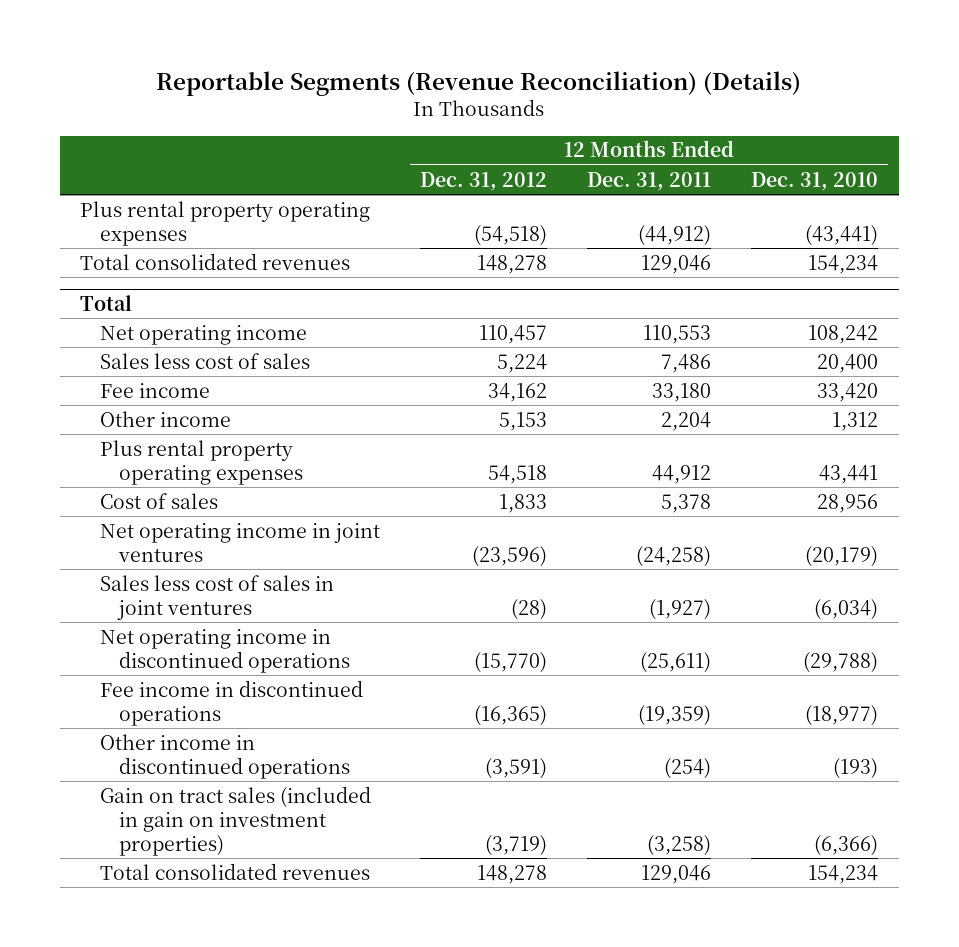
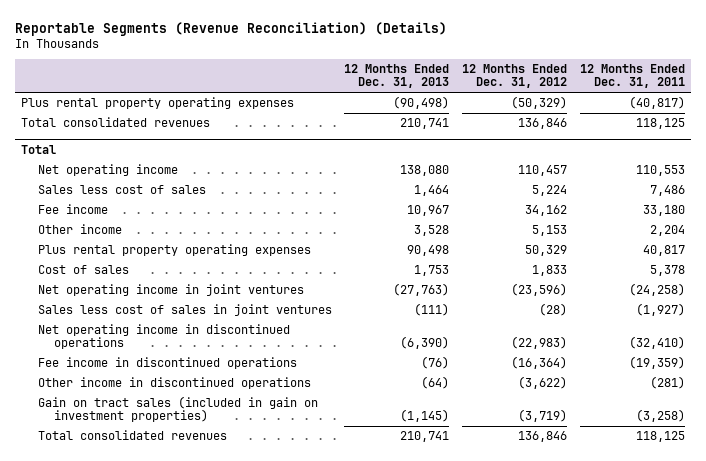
- | 12 Months Ended Dec. 31, 2012 | 12 Months Ended Dec. 31, 2011 | 12 Months Ended Dec. 31, 2010
+ | 12 Months Ended Dec. 31, 2013 | 12 Months Ended Dec. 31, 2012 | 12 Months Ended Dec. 31, 2011
- Plus rental property operating expenses | (54,518) | (44,912) | (43,441)
- Total consolidated revenues | 148,278 | 129,046 | 154,234
+ Plus rental property operating expenses | (90,498) | (50,329) | (40,817)
+ Total consolidated revenues | 210,741 | 136,846 | 118,125
@ Total
- Plus rental property operating expenses | 54,518 | 44,912 | 43,441
+ Plus rental property operating expenses | 90,498 | 50,329 | 40,817
- Net operating income in discontinued operations | (15,770) | (25,611) | (29,788)
- Fee income in discontinued operations | (16,365) | (19,359) | (18,977)
- Other income in discontinued operations | (3,591) | (254) | (193)
+ Net operating income in discontinued operations | (6,390) | (22,983) | (32,410)
+ Fee income in discontinued operations | (76) | (16,364) | (19,359)
+ Other income in discontinued operations | (64) | (3,622) | (281)
- Total consolidated revenues | 148,278 | 129,046 | 154,234
+ Total consolidated revenues | 210,741 | 136,846 | 118,125

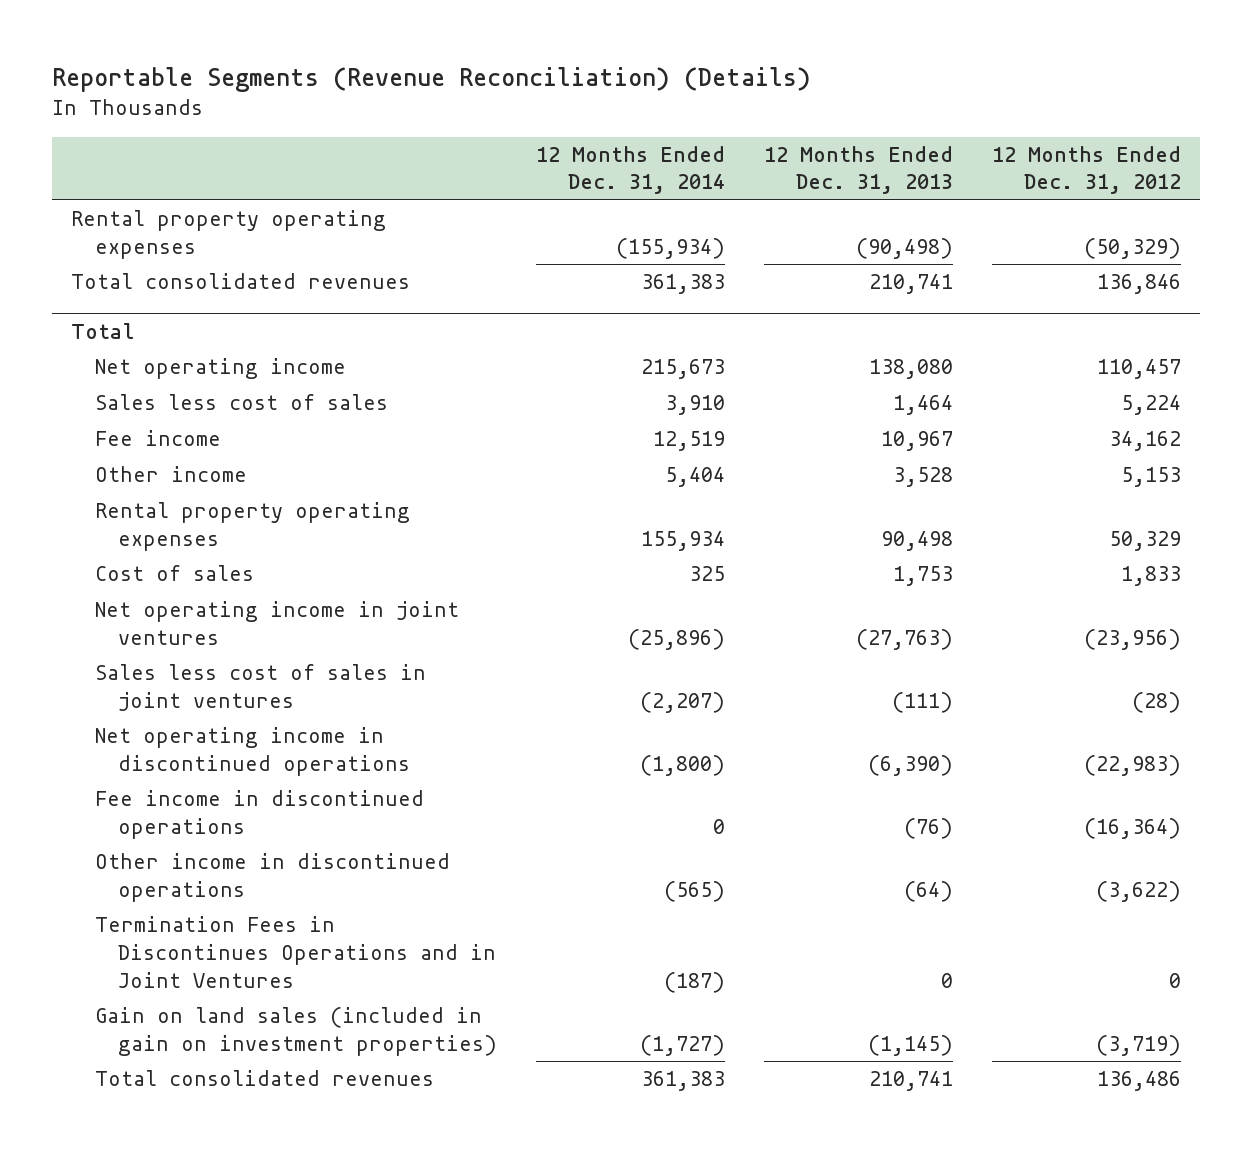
- | 12 Months Ended Dec. 31, 2013 | 12 Months Ended Dec. 31, 2012 | 12 Months Ended Dec. 31, 2011
+ | 12 Months Ended Dec. 31, 2014 | 12 Months Ended Dec. 31, 2013 | 12 Months Ended Dec. 31, 2012
- Plus rental property operating expenses | (90,498) | (50,329) | (40,817)
+ Rental property operating expenses | (155,934) | (90,498) | (50,329)
@ Total
- Plus rental property operating expenses | 90,498 | 50,329 | 40,817
+ Rental property operating expenses | 155,934 | 90,498 | 50,329
- Net operating income in joint ventures | (27,763) | (23,596) | (24,258)
+ Net operating income in joint ventures | (25,896) | (27,763) | (23,956)
- Gain on tract sales (included in gain on investment properties) | (1,145) | (3,719) | (3,258)
- Total consolidated revenues | 210,741 | 136,846 | 118,125
+ Termination Fees in Discontinues Operations and in Joint Ventures | (187) | 0 | 0
+ Gain on land sales (included in gain on investment properties) | (1,727) | (1,145) | (3,719)
+ Total consolidated revenues | 361,383 | 210,741 | 136,486

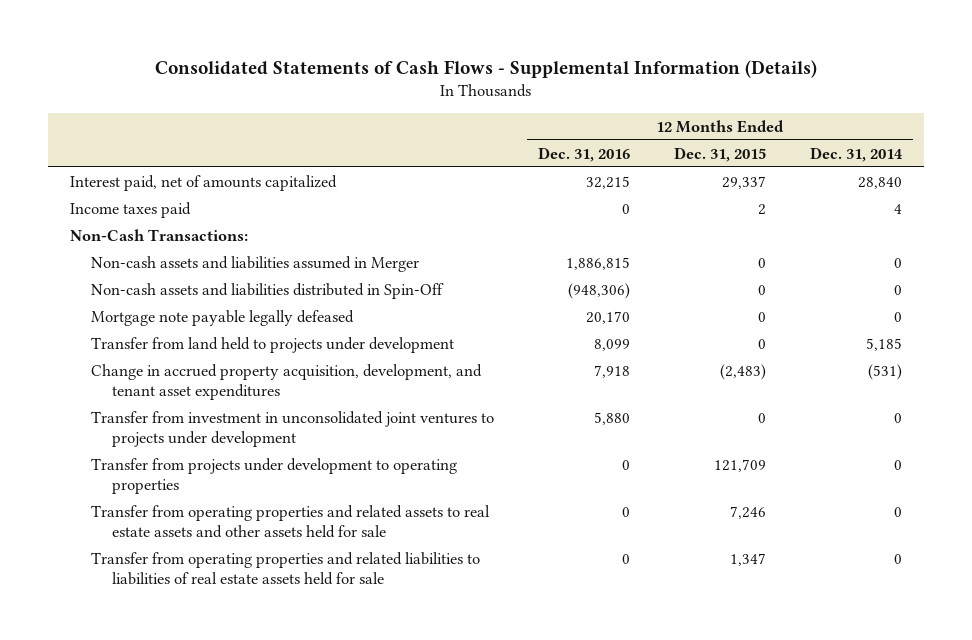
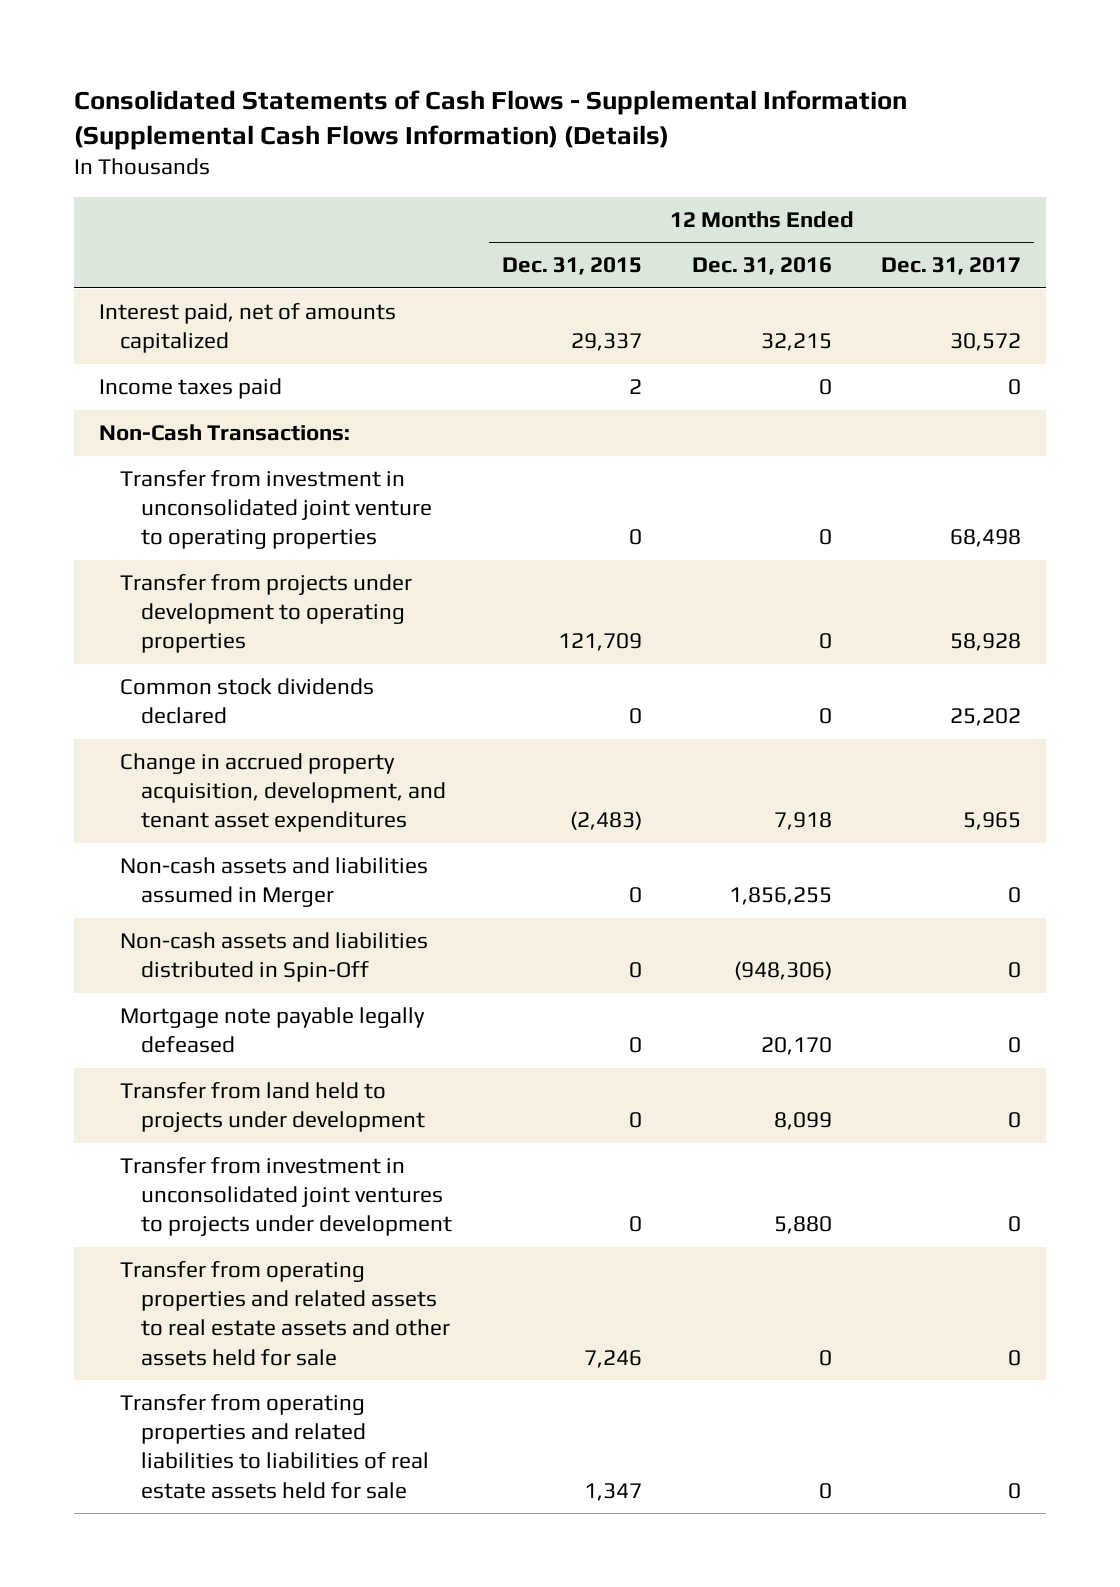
- Consolidated Statements of Cash Flows - Supplemental Information (Details)
+ Consolidated Statements of Cash Flows - Supplemental Information (Supplemental Cash Flows Information) (Details)
- | 12 Months Ended Dec. 31, 2016 | 12 Months Ended Dec. 31, 2015 | 12 Months Ended Dec. 31, 2014
+ | 12 Months Ended Dec. 31, 2015 | 12 Months Ended Dec. 31, 2016 | 12 Months Ended Dec. 31, 2017
- Non-cash assets and liabilities assumed in Merger | 1,886,815 | 0 | 0
+ Transfer from investment in unconsolidated joint venture to operating properties | 0 | 0 | 68,498
moved up: Transfer from projects under development to operating properties | 121,709 | 0 | 58,928
+ Common stock dividends declared | 0 | 0 | 25,202
moved up: Change in accrued property acquisition, development, and tenant asset expenditures | (2,483) | 7,918 | 5,965
+ Non-cash assets and liabilities assumed in Merger | 0 | 1,856,255 | 0

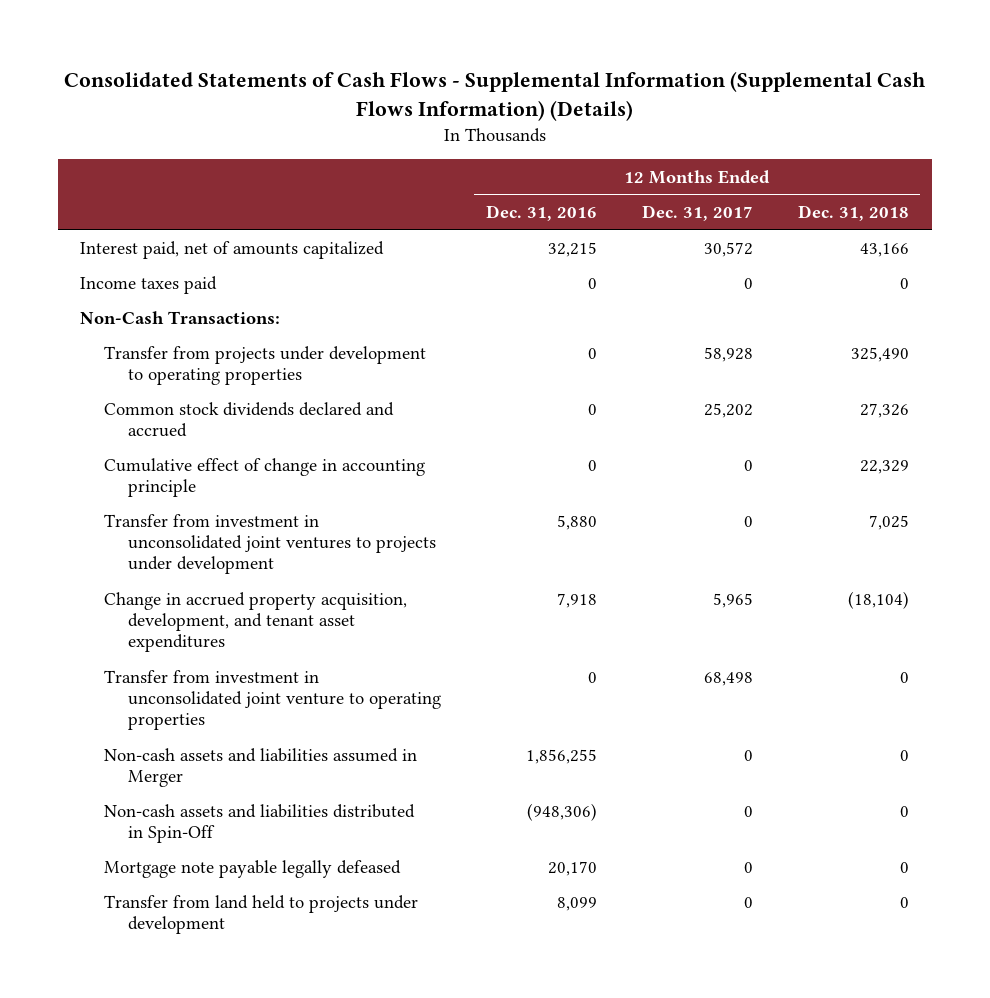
- | 12 Months Ended Dec. 31, 2015 | 12 Months Ended Dec. 31, 2016 | 12 Months Ended Dec. 31, 2017
+ | 12 Months Ended Dec. 31, 2016 | 12 Months Ended Dec. 31, 2017 | 12 Months Ended Dec. 31, 2018
- Common stock dividends declared | 0 | 0 | 25,202
+ Common stock dividends declared and accrued | 0 | 25,202 | 27,326
+ Cumulative effect of change in accounting principle | 0 | 0 | 22,329
moved up: Transfer from investment in unconsolidated joint ventures to projects under development | 5,880 | 0 | 7,025
moved down: Transfer from investment in unconsolidated joint venture to operating properties | 0 | 68,498 | 0
- Transfer from operating properties and related assets to real estate assets and other assets held for sale | 7,246 | 0 | 0
- Transfer from operating properties and related liabilities to liabilities of real estate assets held for sale | 1,347 | 0 | 0

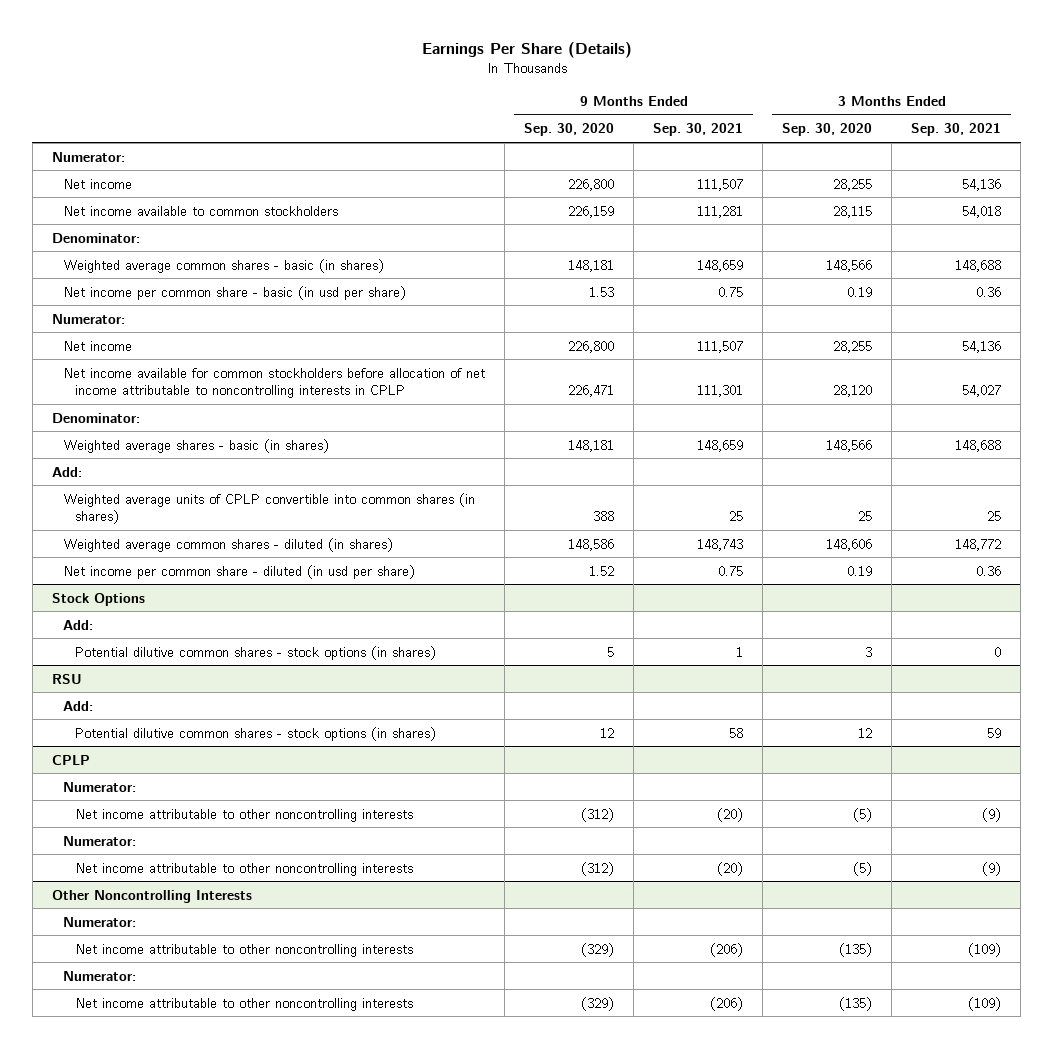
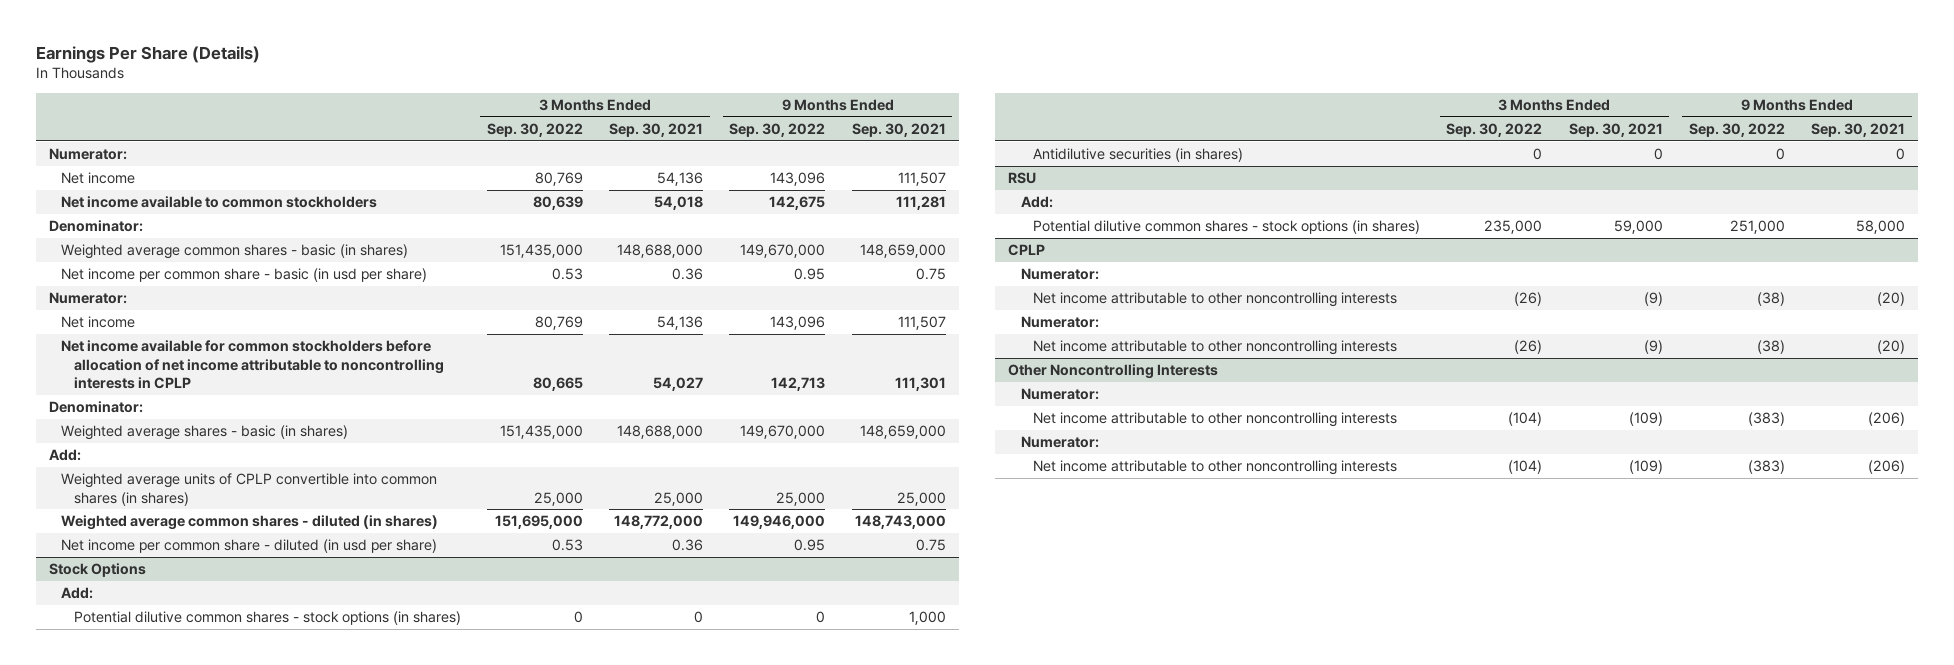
- | 9 Months Ended Sep. 30, 2020 | 9 Months Ended Sep. 30, 2021 | 3 Months Ended Sep. 30, 2020 | 3 Months Ended Sep. 30, 2021
+ | 3 Months Ended Sep. 30, 2022 | 3 Months Ended Sep. 30, 2021 | 9 Months Ended Sep. 30, 2022 | 9 Months Ended Sep. 30, 2021
- Weighted average common shares - basic (in shares) | 148,181 | 148,659 | 148,566 | 148,688
+ Weighted average common shares - basic (in shares) | 151,435,000 | 148,688,000 | 149,670,000 | 148,659,000
- Weighted average shares - basic (in shares) | 148,181 | 148,659 | 148,566 | 148,688
+ Weighted average shares - basic (in shares) | 151,435,000 | 148,688,000 | 149,670,000 | 148,659,000
- Weighted average units of CPLP convertible into common shares (in shares) | 388 | 25 | 25 | 25
- Weighted average common shares - diluted (in shares) | 148,586 | 148,743 | 148,606 | 148,772
+ Weighted average units of CPLP convertible into common shares (in shares) | 25,000 | 25,000 | 25,000 | 25,000
+ Weighted average common shares - diluted (in shares) | 151,695,000 | 148,772,000 | 149,946,000 | 148,743,000
@ Stock Options
- Potential dilutive common shares - stock options (in shares) | 5 | 1 | 3 | 0
+ Potential dilutive common shares - stock options (in shares) | 0 | 0 | 0 | 1,000
+ Antidilutive securities (in shares) | 0 | 0 | 0 | 0
@ RSU
- Potential dilutive common shares - stock options (in shares) | 12 | 58 | 12 | 59
+ Potential dilutive common shares - stock options (in shares) | 235,000 | 59,000 | 251,000 | 58,000

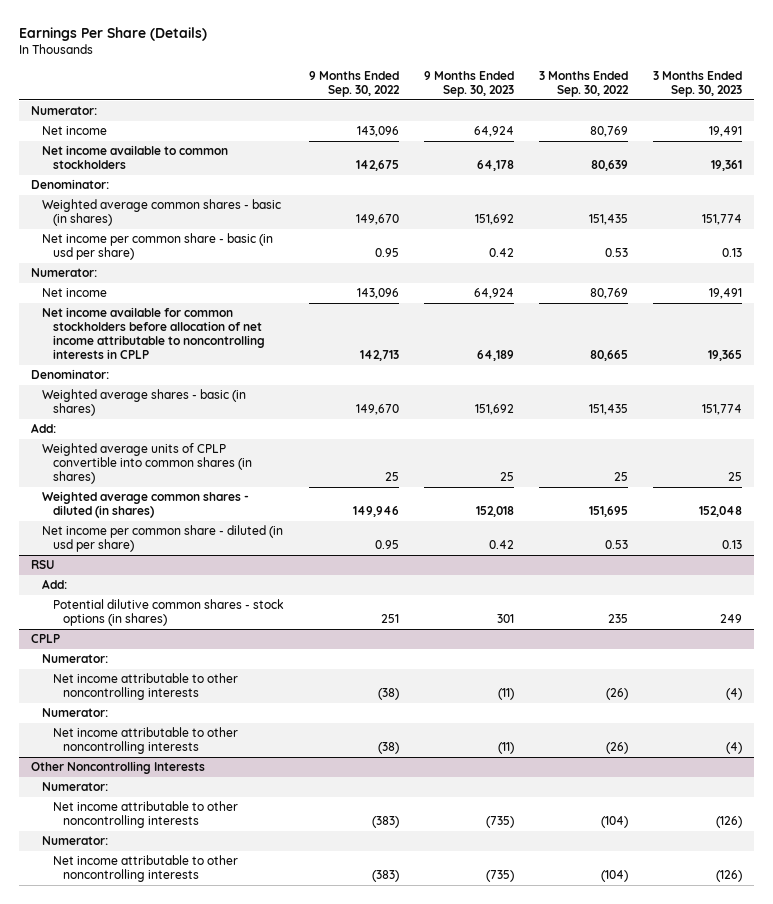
- | 3 Months Ended Sep. 30, 2022 | 3 Months Ended Sep. 30, 2021 | 9 Months Ended Sep. 30, 2022 | 9 Months Ended Sep. 30, 2021
+ | 9 Months Ended Sep. 30, 2022 | 9 Months Ended Sep. 30, 2023 | 3 Months Ended Sep. 30, 2022 | 3 Months Ended Sep. 30, 2023
- Weighted average common shares - basic (in shares) | 151,435,000 | 148,688,000 | 149,670,000 | 148,659,000
+ Weighted average common shares - basic (in shares) | 149,670 | 151,692 | 151,435 | 151,774
- Weighted average shares - basic (in shares) | 151,435,000 | 148,688,000 | 149,670,000 | 148,659,000
+ Weighted average shares - basic (in shares) | 149,670 | 151,692 | 151,435 | 151,774
- Weighted average units of CPLP convertible into common shares (in shares) | 25,000 | 25,000 | 25,000 | 25,000
- Weighted average common shares - diluted (in shares) | 151,695,000 | 148,772,000 | 149,946,000 | 148,743,000
+ Weighted average units of CPLP convertible into common shares (in shares) | 25 | 25 | 25 | 25
+ Weighted average common shares - diluted (in shares) | 149,946 | 152,018 | 151,695 | 152,048
- Stock Options
- Add:
- Potential dilutive common shares - stock options (in shares) | 0 | 0 | 0 | 1,000
- Antidilutive securities (in shares) | 0 | 0 | 0 | 0
@ RSU
- Potential dilutive common shares - stock options (in shares) | 235,000 | 59,000 | 251,000 | 58,000
+ Potential dilutive common shares - stock options (in shares) | 251 | 301 | 235 | 249

